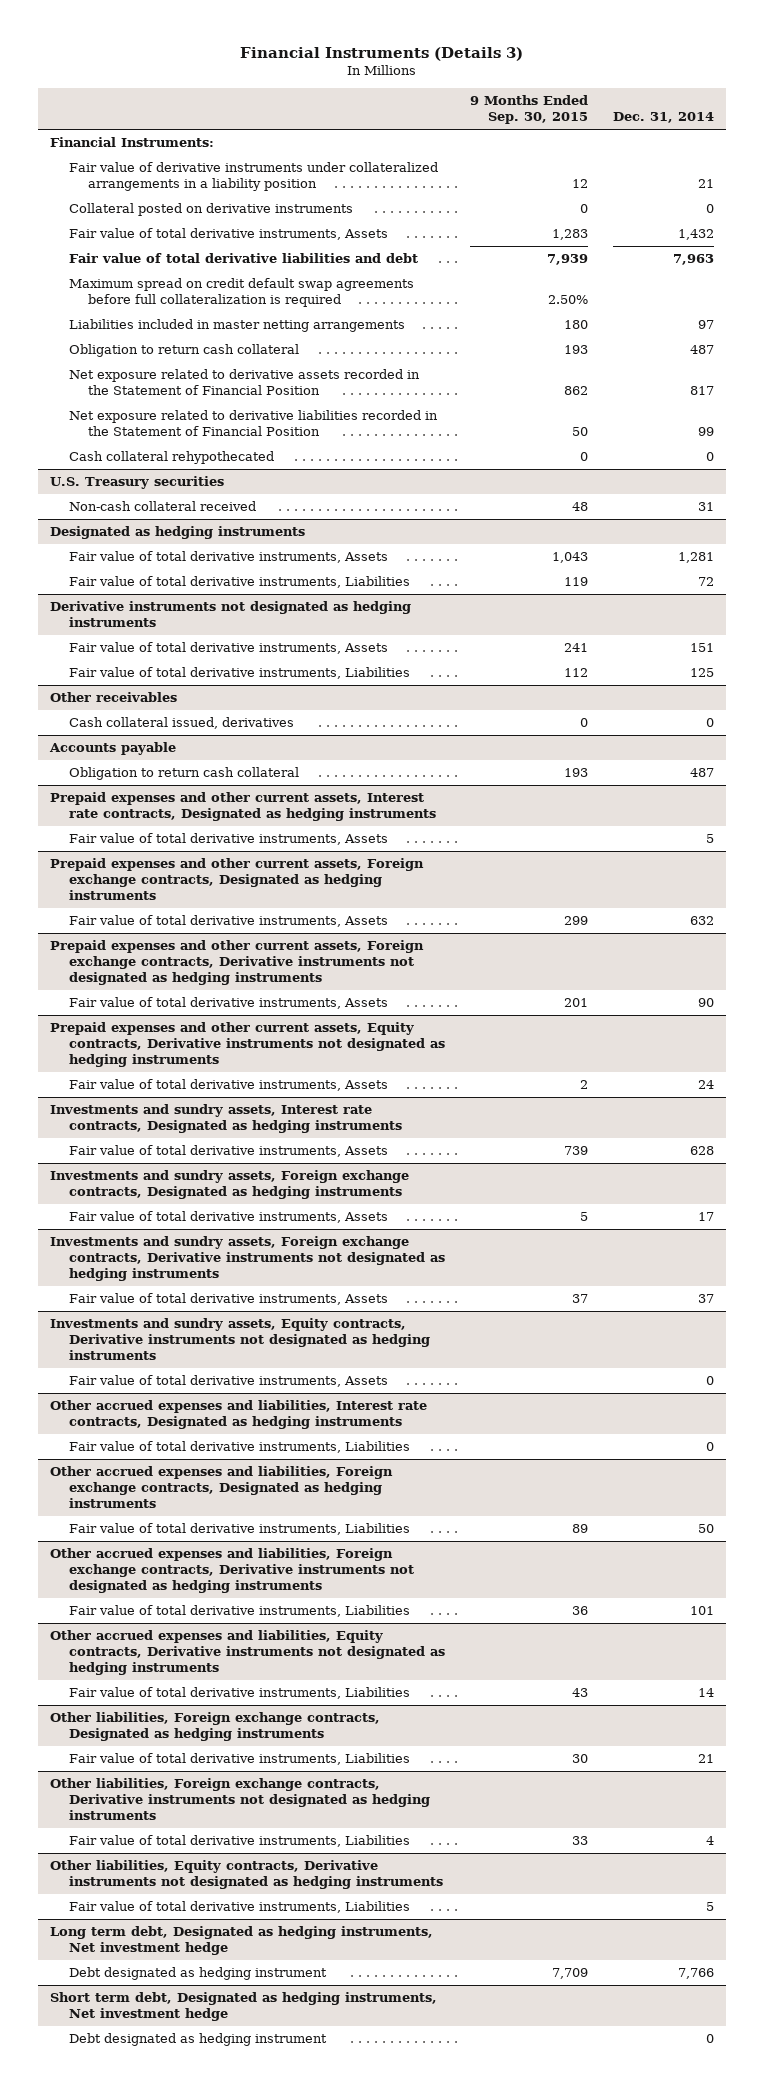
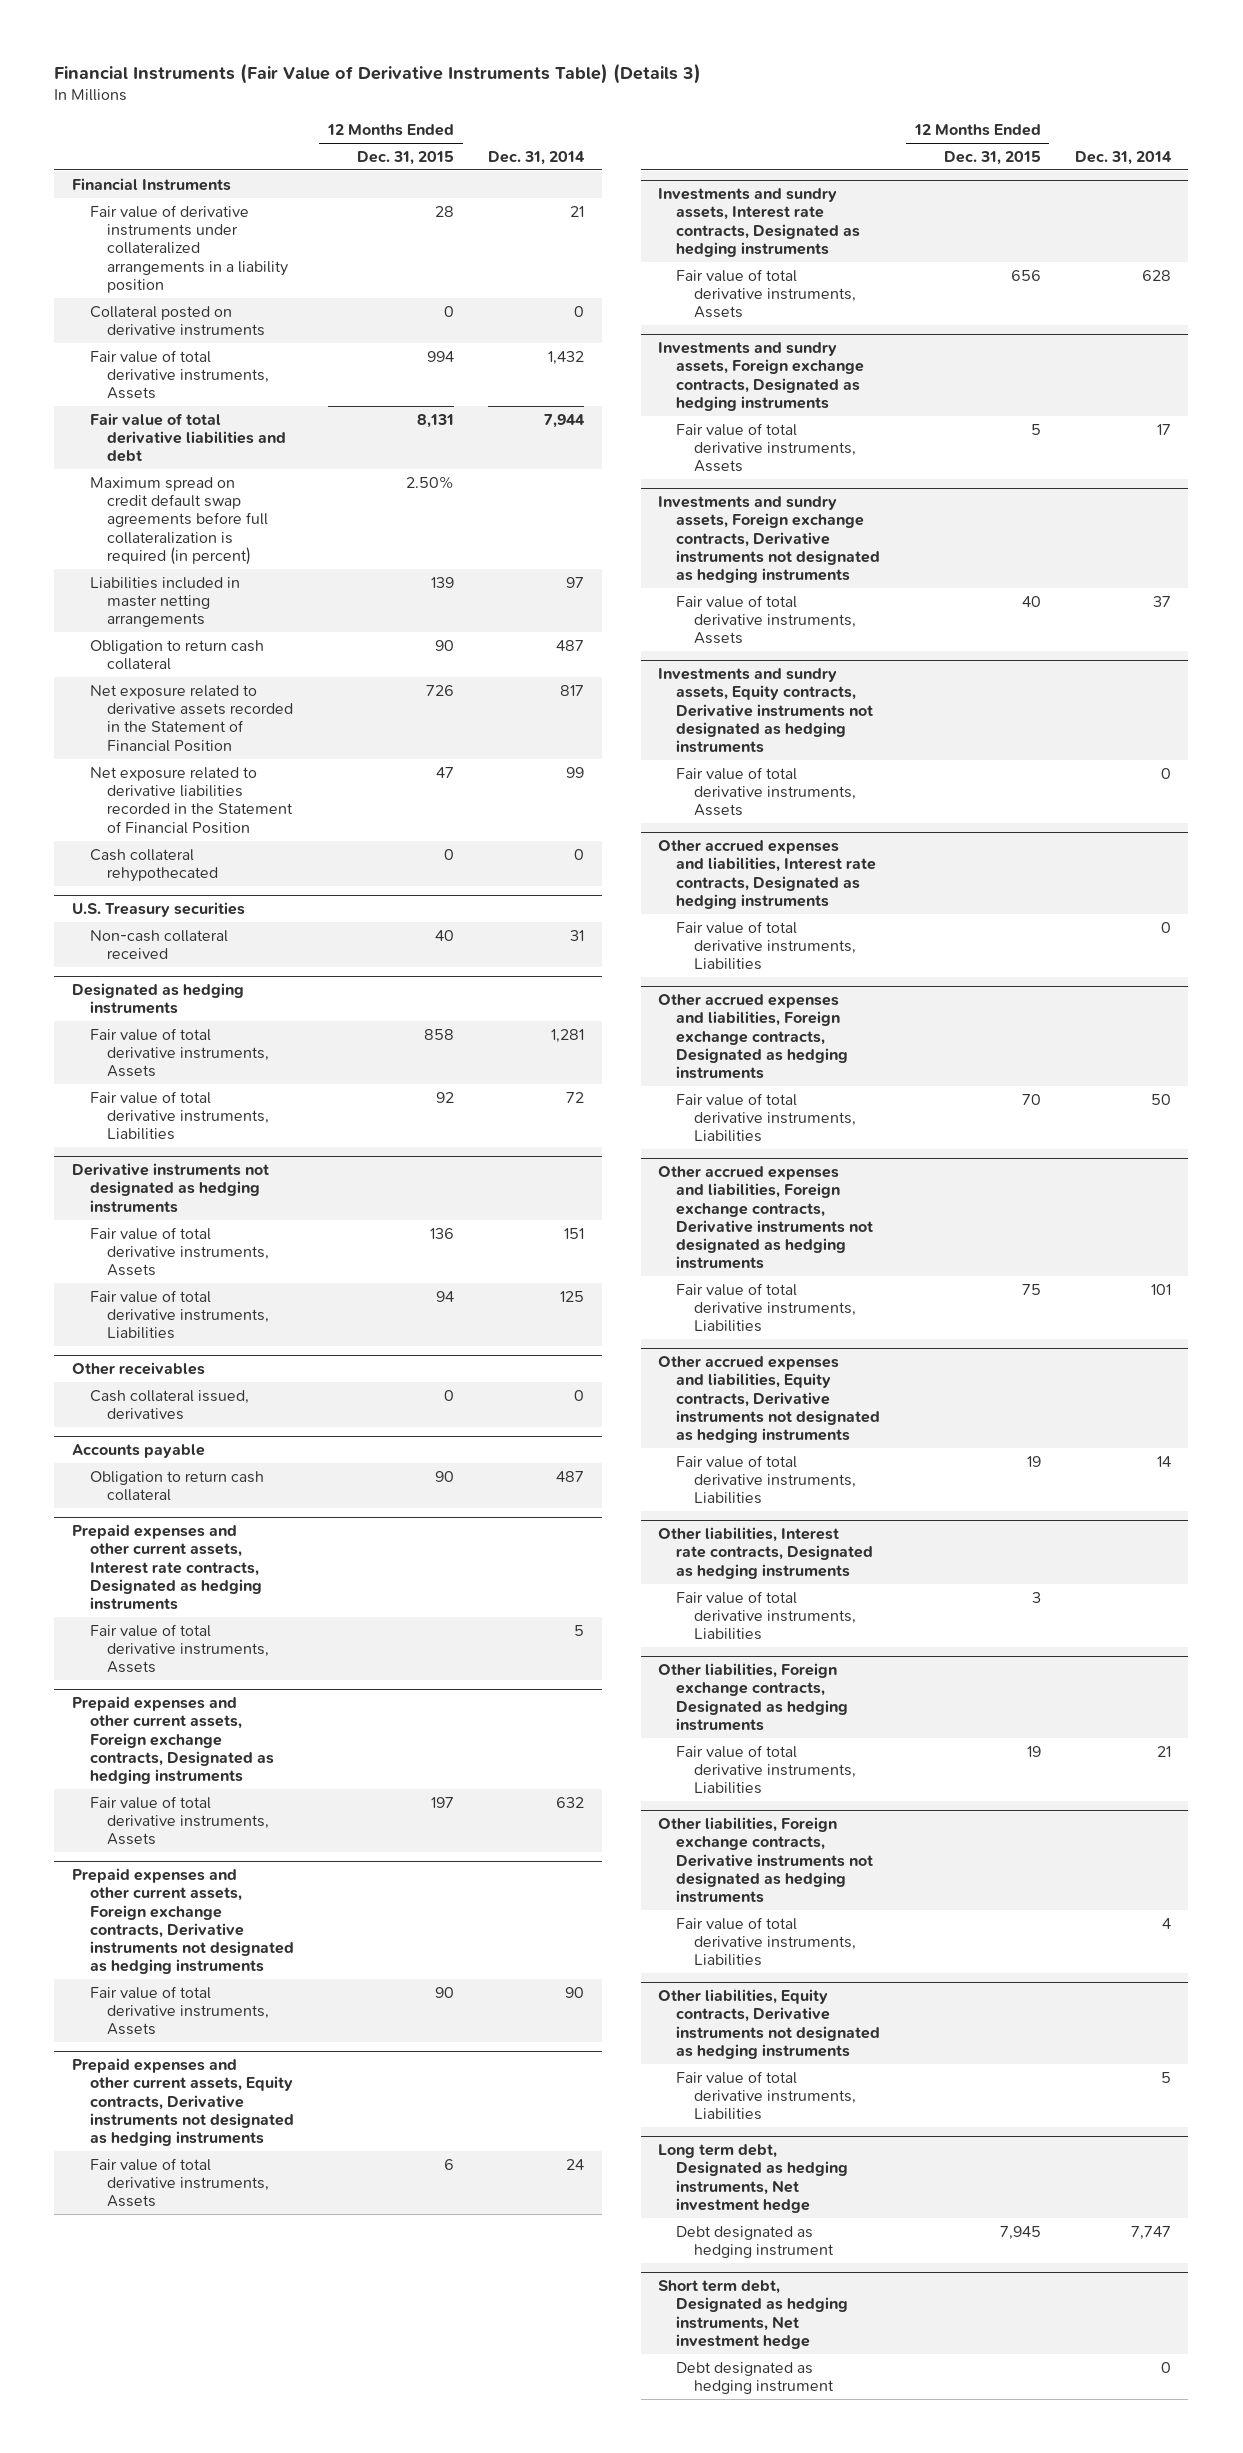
- Financial Instruments (Details 3)
+ Financial Instruments (Fair Value of Derivative Instruments Table) (Details 3)
- | 9 Months Ended Sep. 30, 2015 | Dec. 31, 2014
+ | 12 Months Ended Dec. 31, 2015 | Dec. 31, 2014
- Financial Instruments:
+ Financial Instruments
- Fair value of total derivative liabilities and debt | 7,939 | 7,963
- Maximum spread on credit default swap agreements before full collateralization is required | 2.50% |
+ Fair value of total derivative liabilities and debt | 8,131 | 7,944
+ Maximum spread on credit default swap agreements before full collateralization is required (in percent) | 2.50% |
+ Other liabilities, Interest rate contracts, Designated as hedging instruments
+ Fair value of total derivative instruments, Liabilities | 3 |
@ Long term debt, Designated as hedging instruments, Net investment hedge
- Debt designated as hedging instrument | 7,709 | 7,766
+ Debt designated as hedging instrument | 7,945 | 7,747

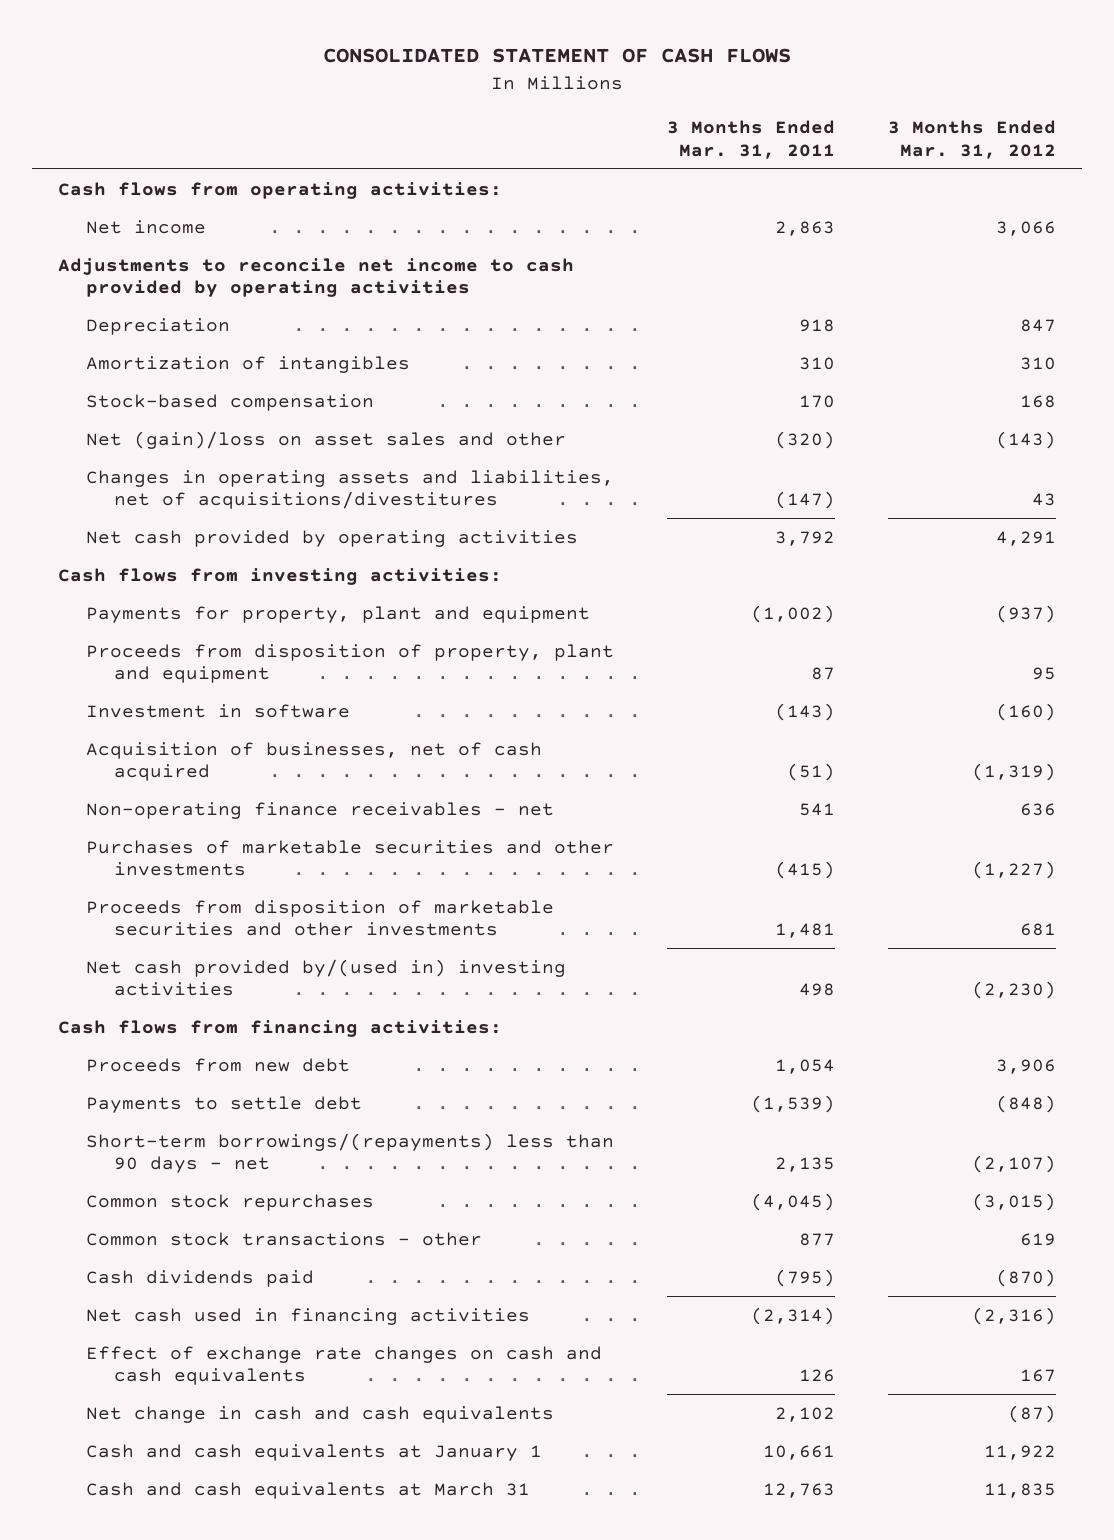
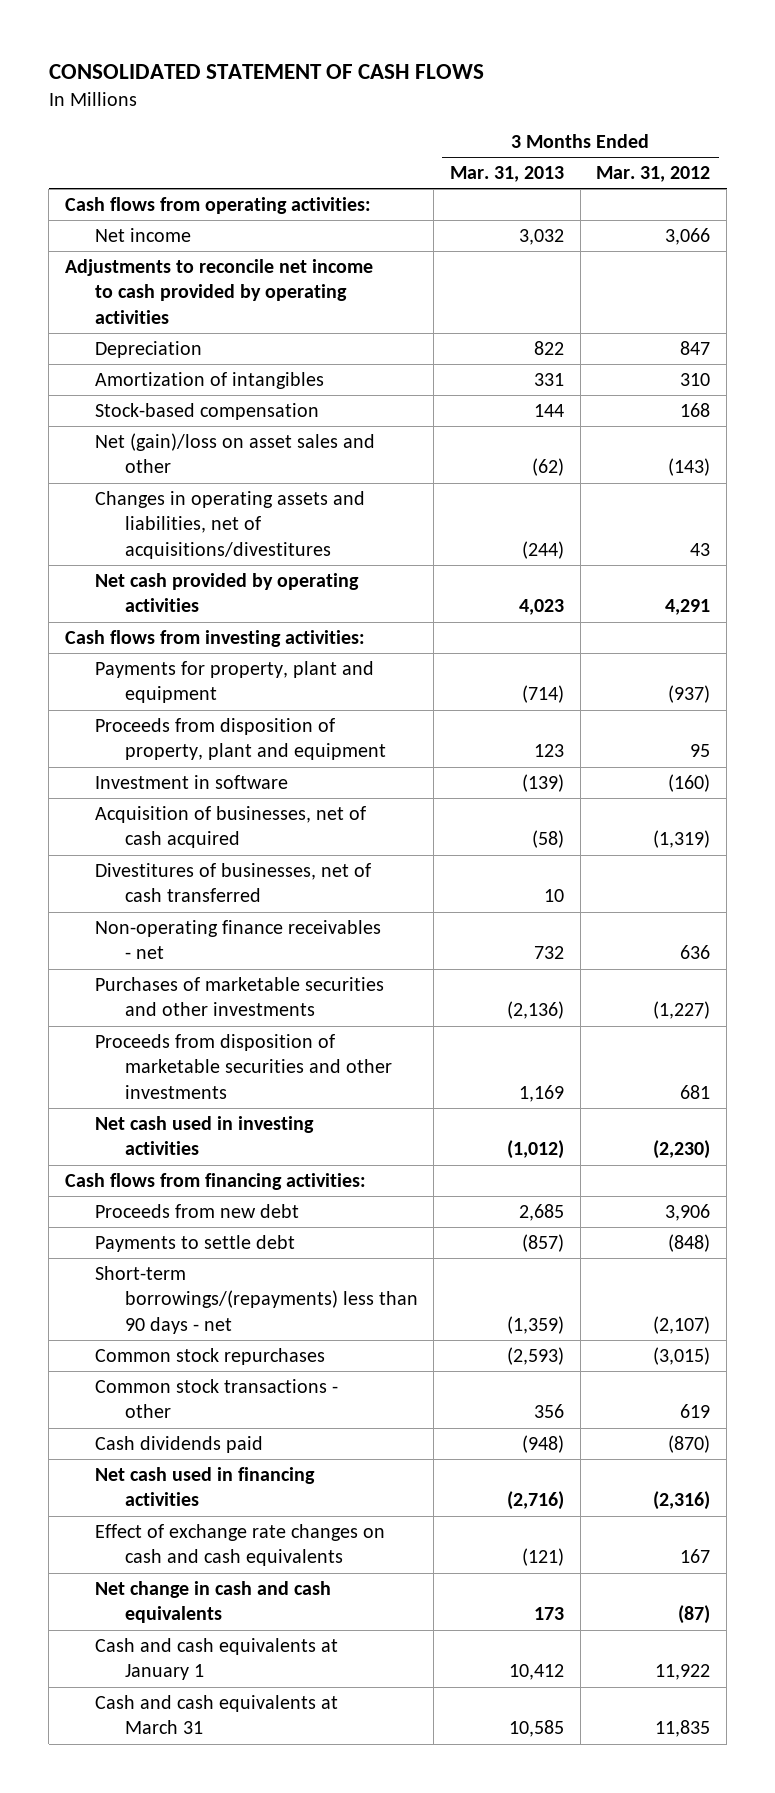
- | 3 Months Ended Mar. 31, 2011 | 3 Months Ended Mar. 31, 2012
+ | 3 Months Ended Mar. 31, 2013 | 3 Months Ended Mar. 31, 2012
+ Divestitures of businesses, net of cash transferred | 10 |
- Net cash provided by/(used in) investing activities | 498 | (2,230)
+ Net cash used in investing activities | (1,012) | (2,230)

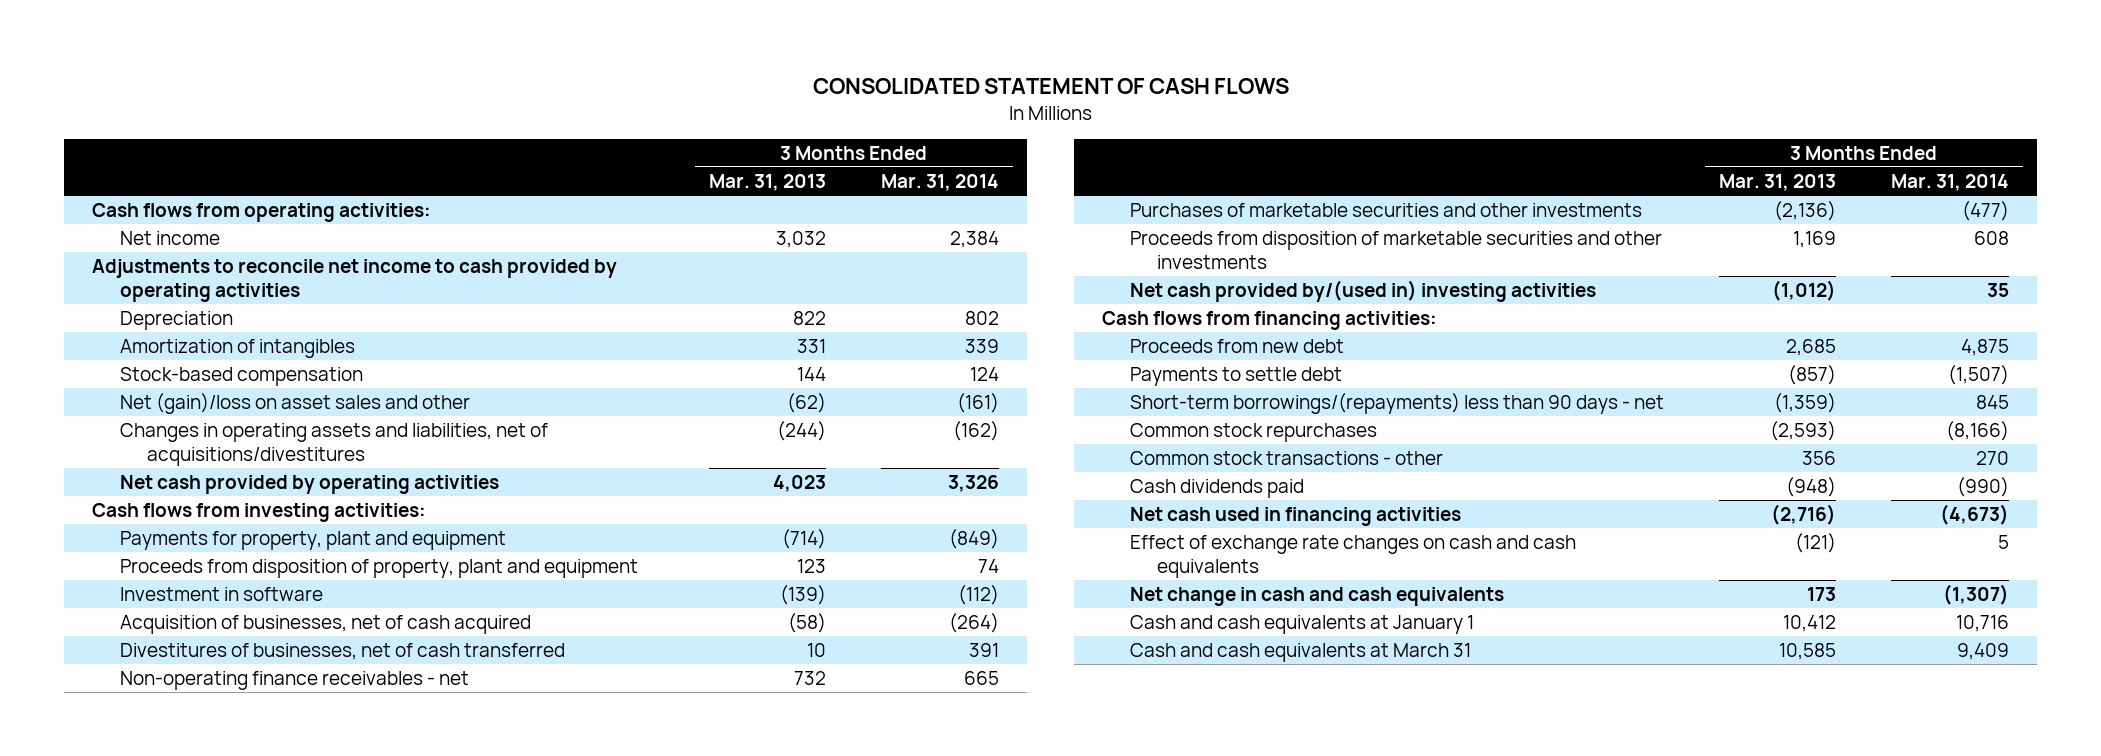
- | 3 Months Ended Mar. 31, 2013 | 3 Months Ended Mar. 31, 2012
+ | 3 Months Ended Mar. 31, 2013 | 3 Months Ended Mar. 31, 2014
- Net cash used in investing activities | (1,012) | (2,230)
+ Net cash provided by/(used in) investing activities | (1,012) | 35

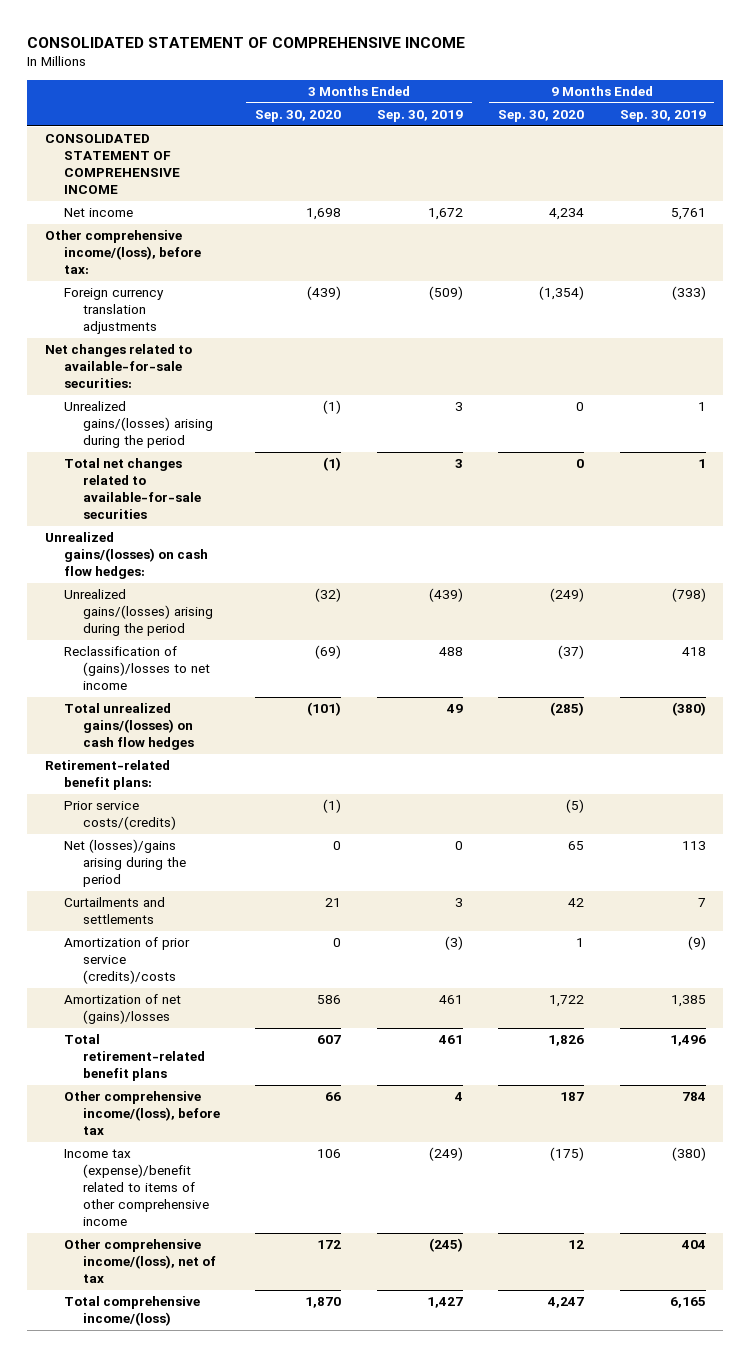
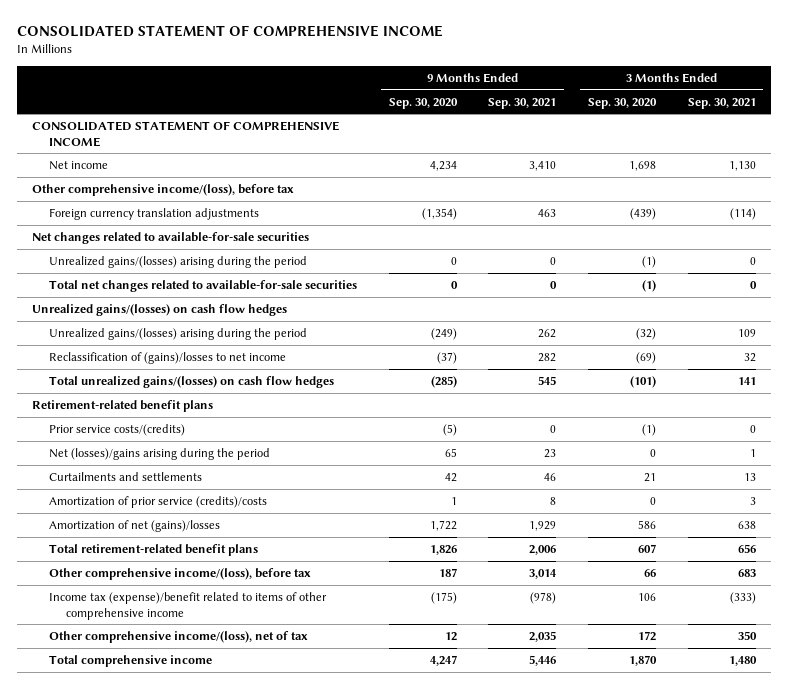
- | 3 Months Ended Sep. 30, 2020 | 3 Months Ended Sep. 30, 2019 | 9 Months Ended Sep. 30, 2020 | 9 Months Ended Sep. 30, 2019
+ | 9 Months Ended Sep. 30, 2020 | 9 Months Ended Sep. 30, 2021 | 3 Months Ended Sep. 30, 2020 | 3 Months Ended Sep. 30, 2021
- Other comprehensive income/(loss), before tax:
+ Other comprehensive income/(loss), before tax
- Net changes related to available-for-sale securities:
+ Net changes related to available-for-sale securities
- Unrealized gains/(losses) on cash flow hedges:
+ Unrealized gains/(losses) on cash flow hedges
- Retirement-related benefit plans:
+ Retirement-related benefit plans
- Total comprehensive income/(loss) | 1,870 | 1,427 | 4,247 | 6,165
+ Total comprehensive income | 4,247 | 5,446 | 1,870 | 1,480

